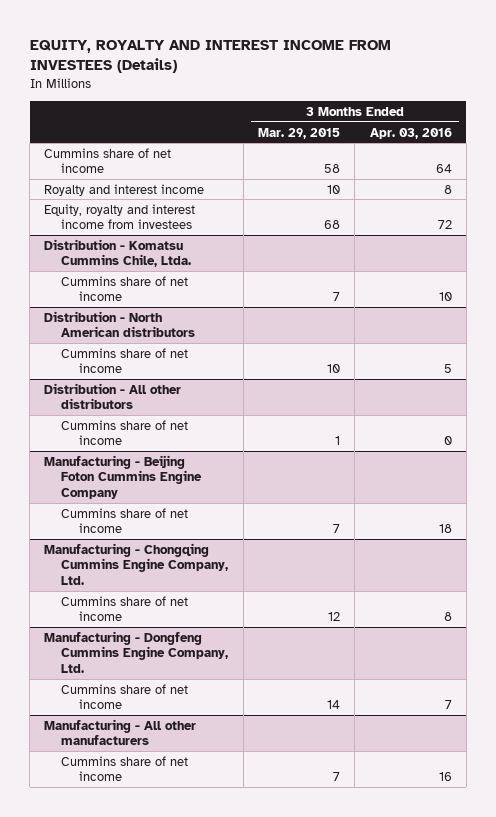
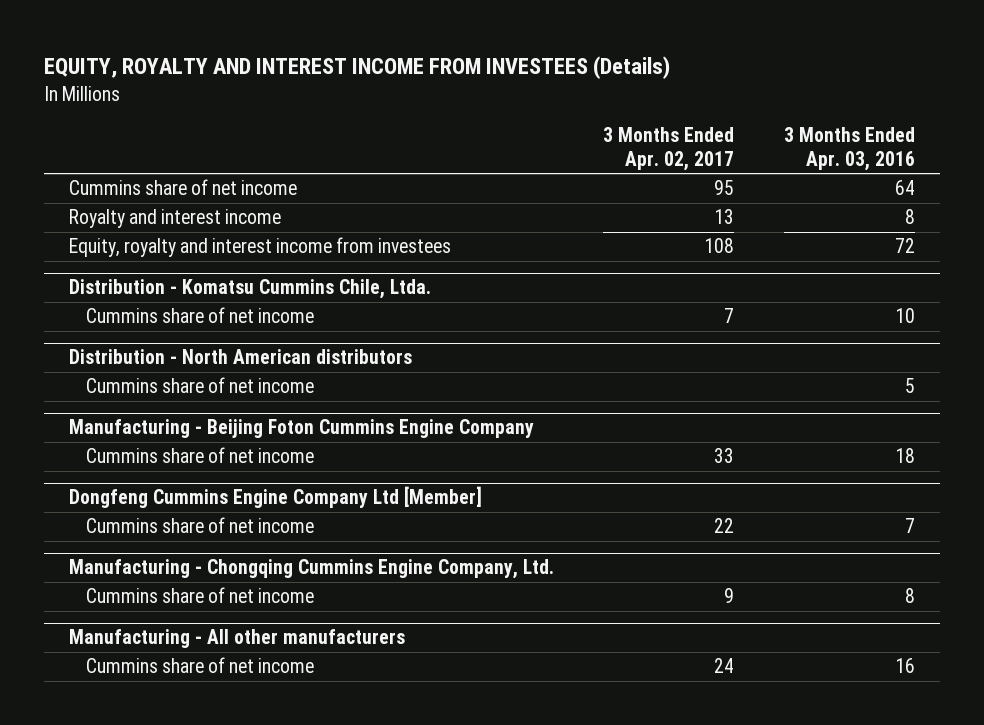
- | 3 Months Ended Mar. 29, 2015 | 3 Months Ended Apr. 03, 2016
+ | 3 Months Ended Apr. 02, 2017 | 3 Months Ended Apr. 03, 2016
- Distribution - All other distributors
- Cummins share of net income | 1 | 0
+ Dongfeng Cummins Engine Company Ltd [Member]
+ Cummins share of net income | 22 | 7
- Manufacturing - Dongfeng Cummins Engine Company, Ltd.
- Cummins share of net income | 14 | 7

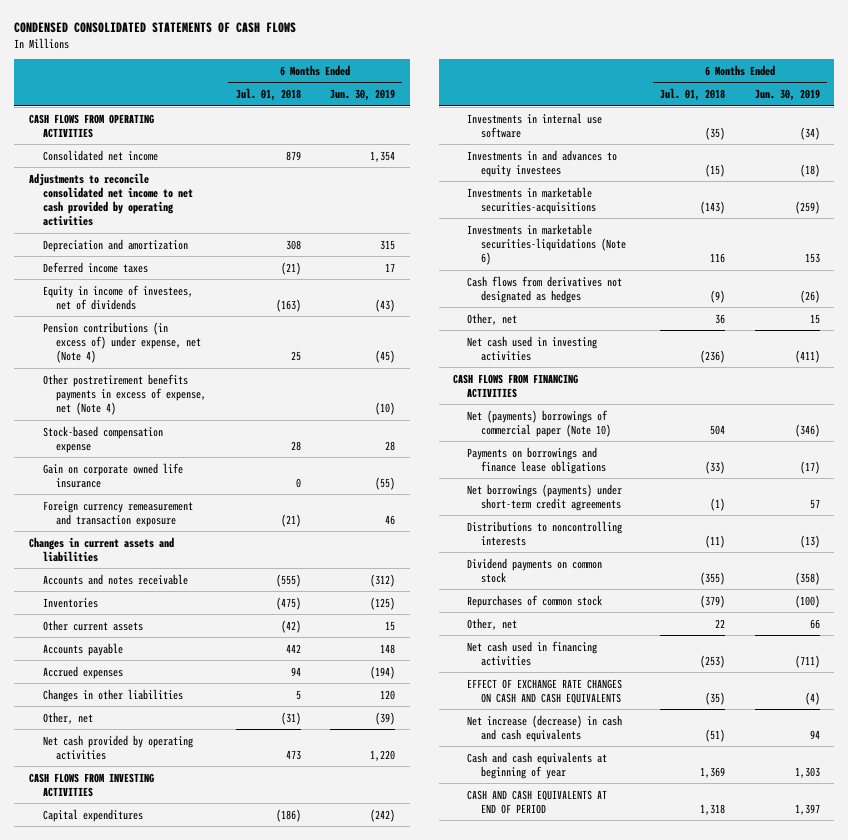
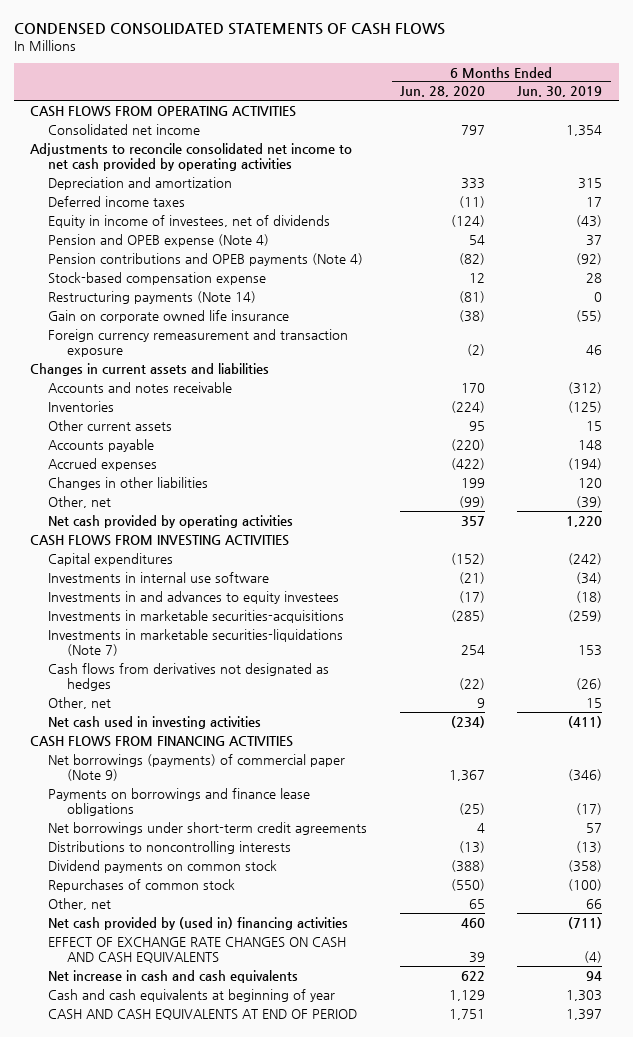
- | 6 Months Ended Jul. 01, 2018 | 6 Months Ended Jun. 30, 2019
+ | 6 Months Ended Jun. 28, 2020 | 6 Months Ended Jun. 30, 2019
- Pension contributions (in excess of) under expense, net (Note 4) | 25 | (45)
- Other postretirement benefits payments in excess of expense, net (Note 4) | | (10)
+ Pension and OPEB expense (Note 4) | 54 | 37
+ Pension contributions and OPEB payments (Note 4) | (82) | (92)
+ Restructuring payments (Note 14) | (81) | 0
- Investments in marketable securities-liquidations (Note 6) | 116 | 153
+ Investments in marketable securities-liquidations (Note 7) | 254 | 153
- Net (payments) borrowings of commercial paper (Note 10) | 504 | (346)
+ Net borrowings (payments) of commercial paper (Note 9) | 1,367 | (346)
- Net borrowings (payments) under short-term credit agreements | (1) | 57
+ Net borrowings under short-term credit agreements | 4 | 57
- Net cash used in financing activities | (253) | (711)
+ Net cash provided by (used in) financing activities | 460 | (711)
- Net increase (decrease) in cash and cash equivalents | (51) | 94
+ Net increase in cash and cash equivalents | 622 | 94

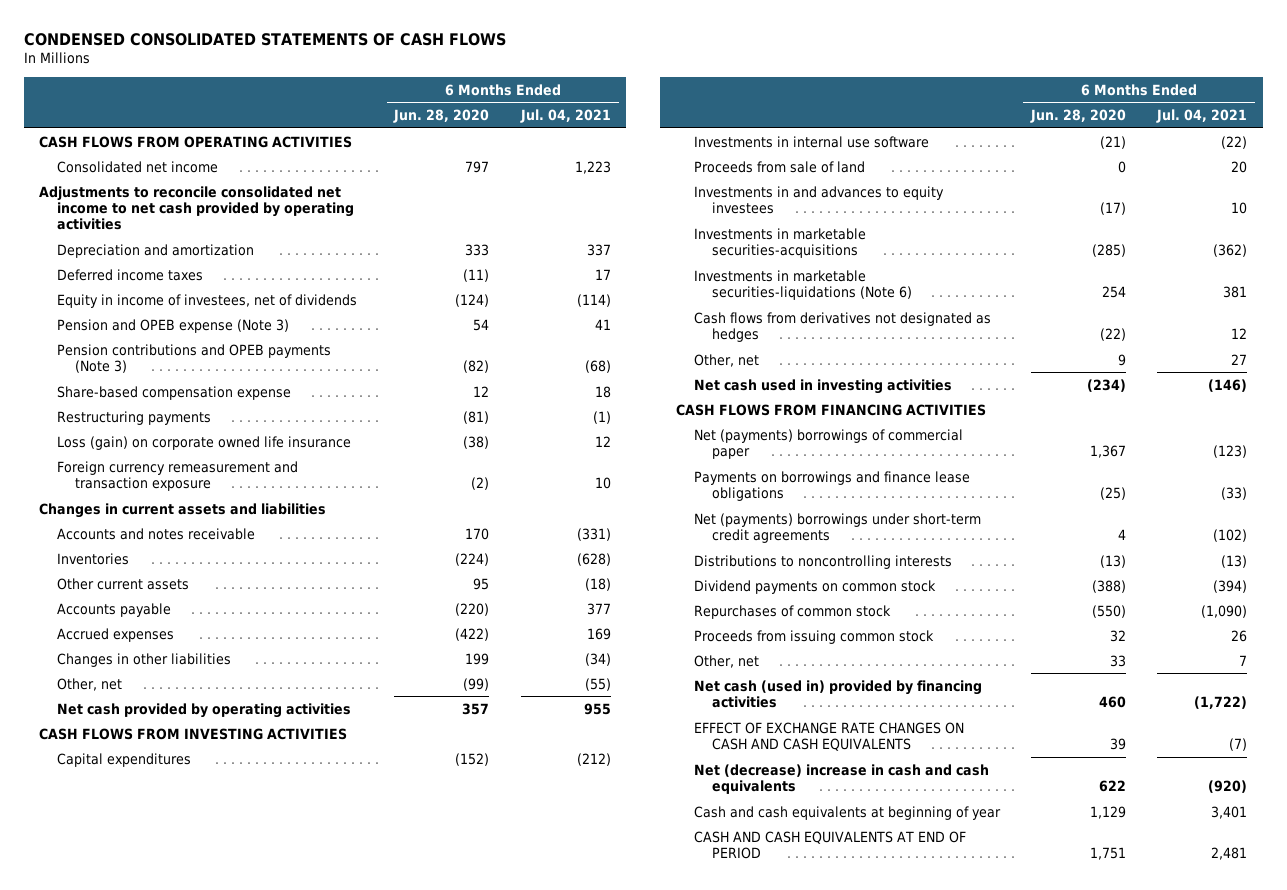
- | 6 Months Ended Jun. 28, 2020 | 6 Months Ended Jun. 30, 2019
+ | 6 Months Ended Jun. 28, 2020 | 6 Months Ended Jul. 04, 2021
- Pension and OPEB expense (Note 4) | 54 | 37
- Pension contributions and OPEB payments (Note 4) | (82) | (92)
- Stock-based compensation expense | 12 | 28
- Restructuring payments (Note 14) | (81) | 0
- Gain on corporate owned life insurance | (38) | (55)
+ Pension and OPEB expense (Note 3) | 54 | 41
+ Pension contributions and OPEB payments (Note 3) | (82) | (68)
+ Share-based compensation expense | 12 | 18
+ Restructuring payments | (81) | (1)
+ Loss (gain) on corporate owned life insurance | (38) | 12
+ Proceeds from sale of land | 0 | 20
- Investments in marketable securities-liquidations (Note 7) | 254 | 153
+ Investments in marketable securities-liquidations (Note 6) | 254 | 381
- Net borrowings (payments) of commercial paper (Note 9) | 1,367 | (346)
+ Net (payments) borrowings of commercial paper | 1,367 | (123)
- Net borrowings under short-term credit agreements | 4 | 57
+ Net (payments) borrowings under short-term credit agreements | 4 | (102)
- Other, net | 65 | 66
- Net cash provided by (used in) financing activities | 460 | (711)
+ Proceeds from issuing common stock | 32 | 26
+ Other, net | 33 | 7
+ Net cash (used in) provided by financing activities | 460 | (1,722)
- Net increase in cash and cash equivalents | 622 | 94
+ Net (decrease) increase in cash and cash equivalents | 622 | (920)

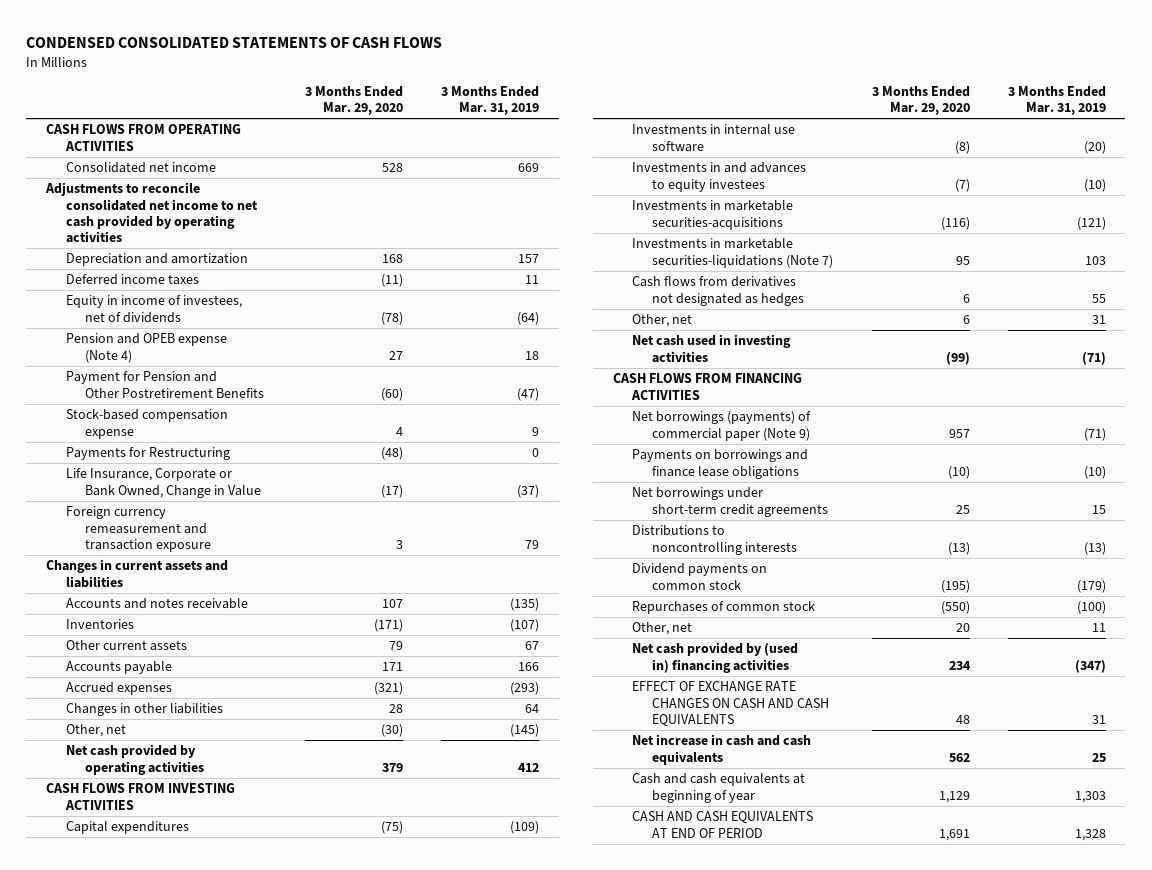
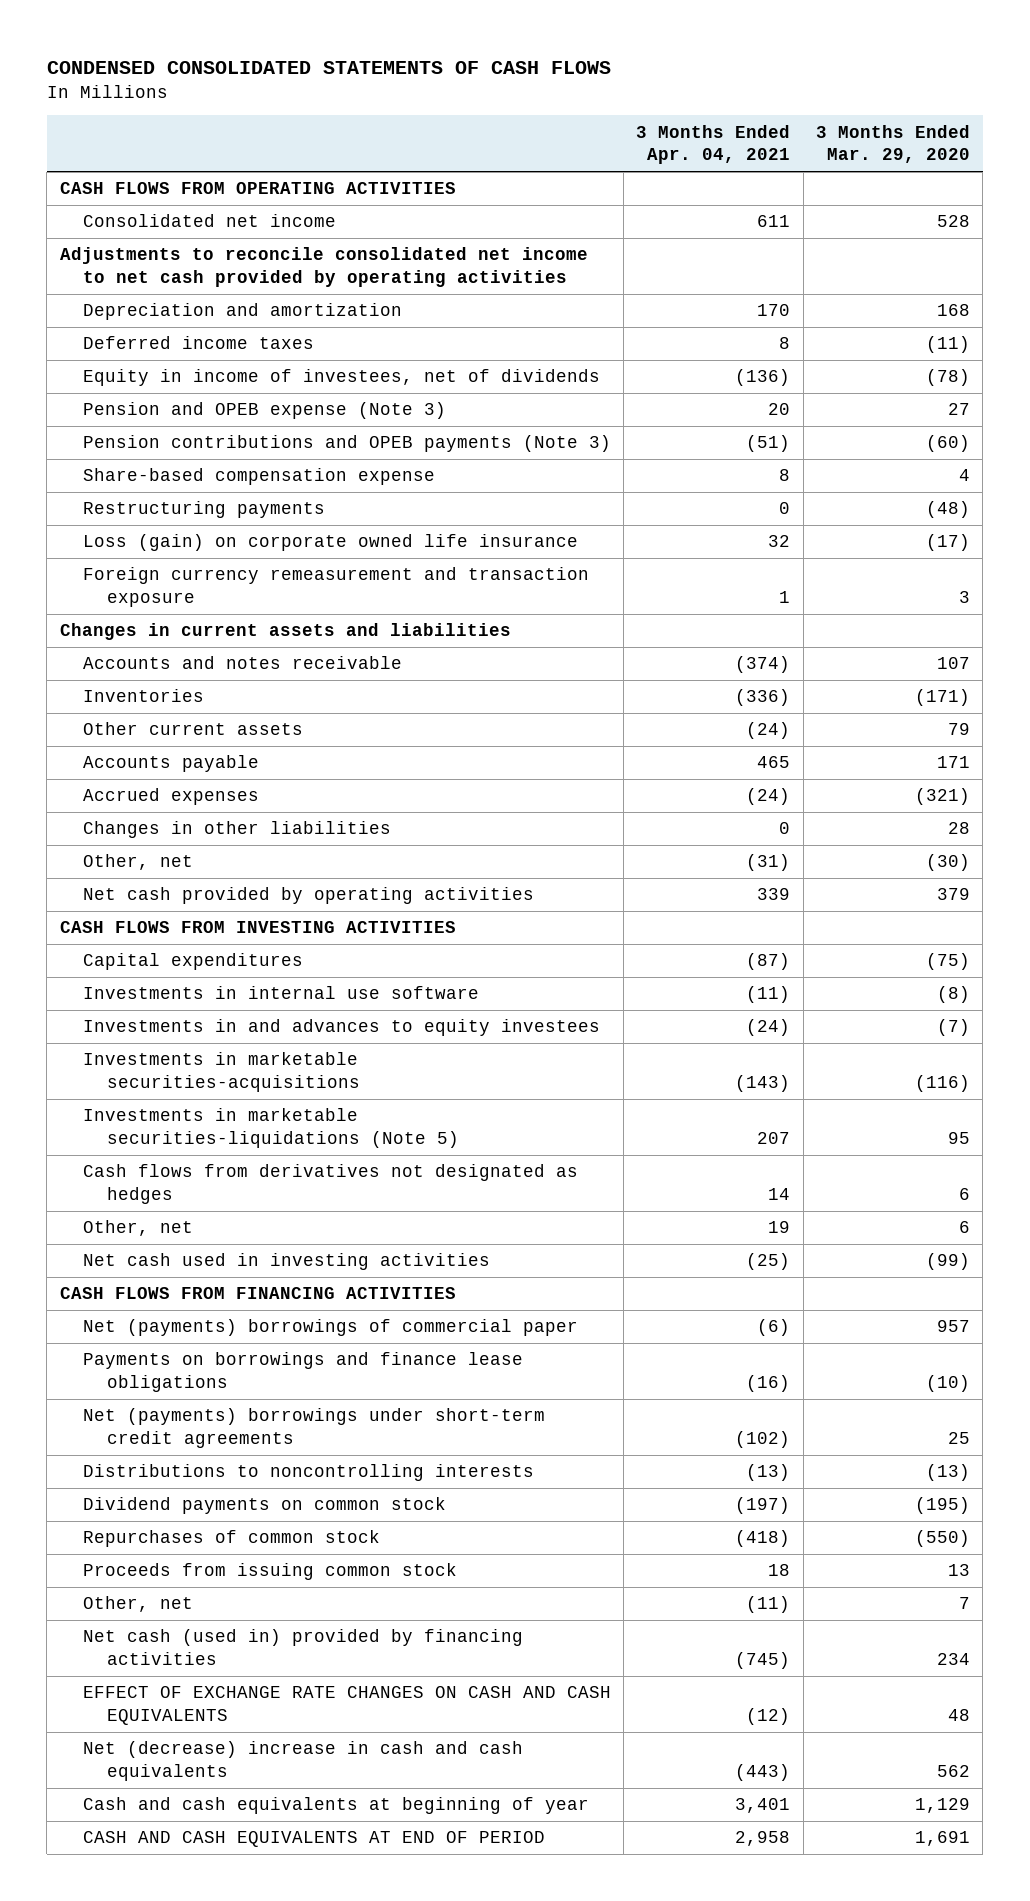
- | 3 Months Ended Mar. 29, 2020 | 3 Months Ended Mar. 31, 2019
+ | 3 Months Ended Apr. 04, 2021 | 3 Months Ended Mar. 29, 2020
- Pension and OPEB expense (Note 4) | 27 | 18
- Payment for Pension and Other Postretirement Benefits | (60) | (47)
- Stock-based compensation expense | 4 | 9
- Payments for Restructuring | (48) | 0
- Life Insurance, Corporate or Bank Owned, Change in Value | (17) | (37)
+ Pension and OPEB expense (Note 3) | 20 | 27
+ Pension contributions and OPEB payments (Note 3) | (51) | (60)
+ Share-based compensation expense | 8 | 4
+ Restructuring payments | 0 | (48)
+ Loss (gain) on corporate owned life insurance | 32 | (17)
- Investments in marketable securities-liquidations (Note 7) | 95 | 103
+ Investments in marketable securities-liquidations (Note 5) | 207 | 95
- Net borrowings (payments) of commercial paper (Note 9) | 957 | (71)
+ Net (payments) borrowings of commercial paper | (6) | 957
- Net borrowings under short-term credit agreements | 25 | 15
+ Net (payments) borrowings under short-term credit agreements | (102) | 25
- Other, net | 20 | 11
- Net cash provided by (used in) financing activities | 234 | (347)
+ Proceeds from issuing common stock | 18 | 13
+ Other, net | (11) | 7
+ Net cash (used in) provided by financing activities | (745) | 234
- Net increase in cash and cash equivalents | 562 | 25
+ Net (decrease) increase in cash and cash equivalents | (443) | 562

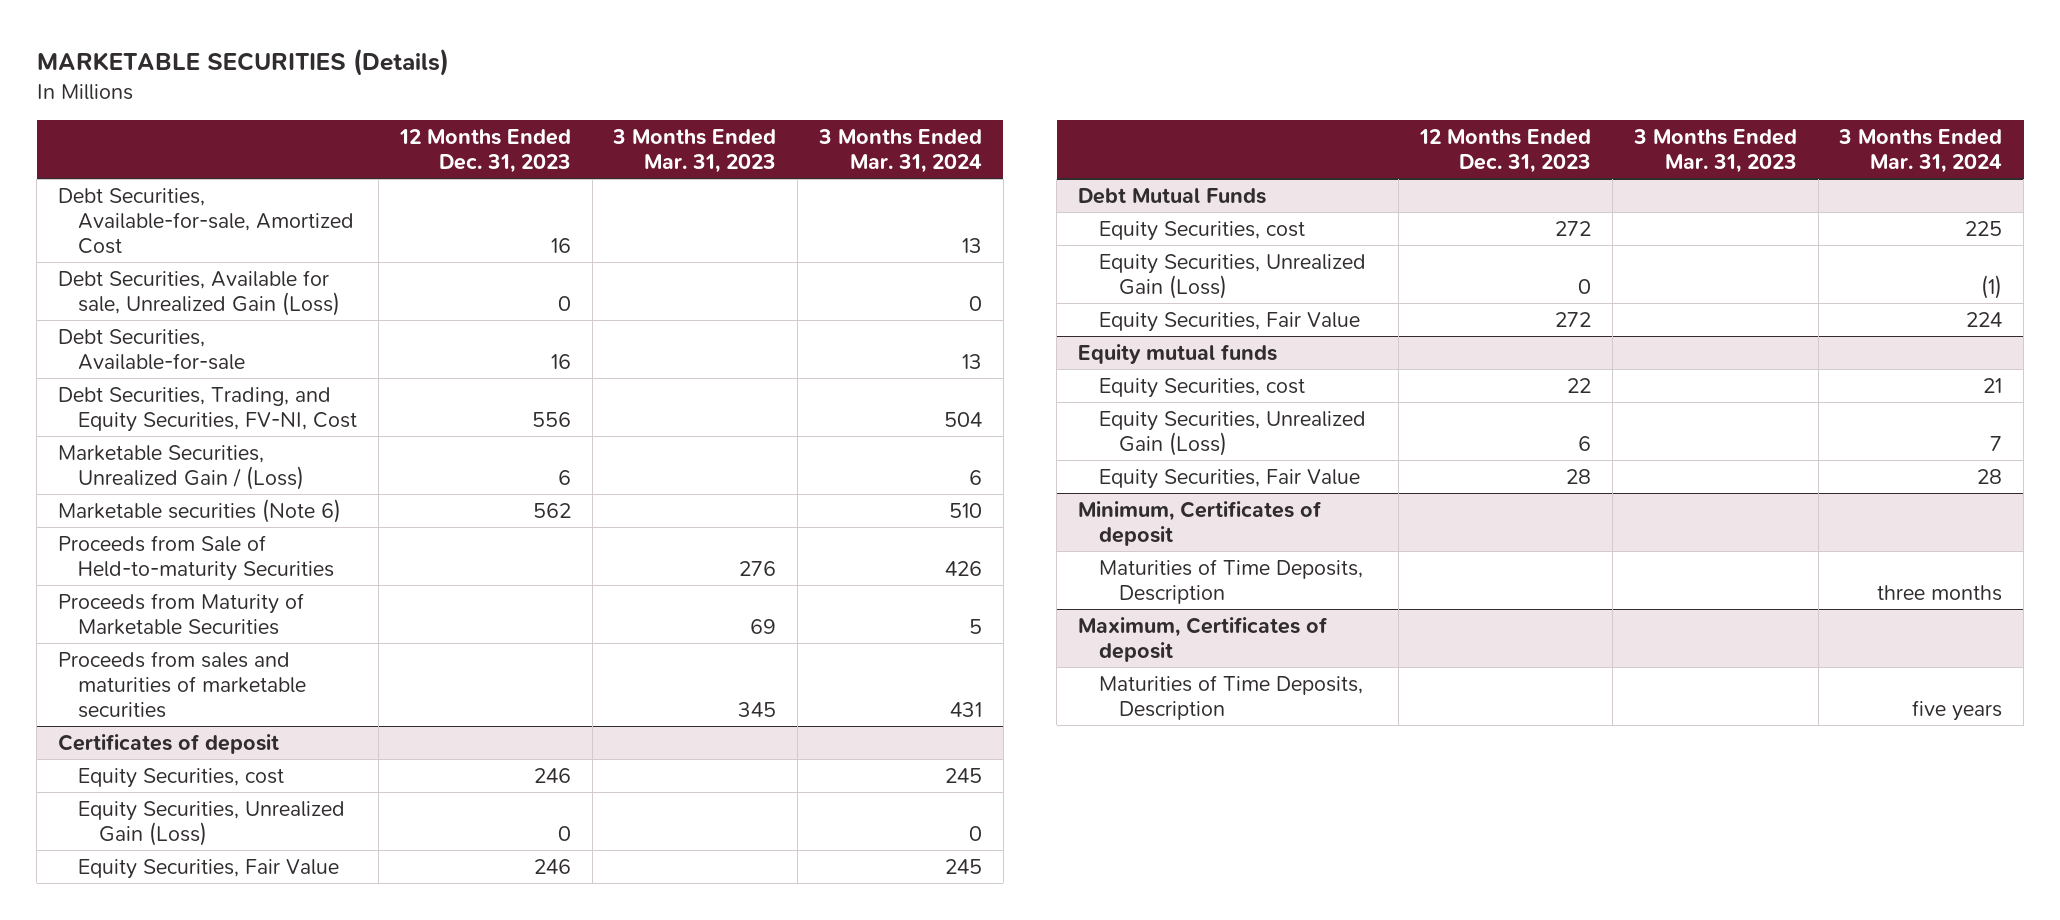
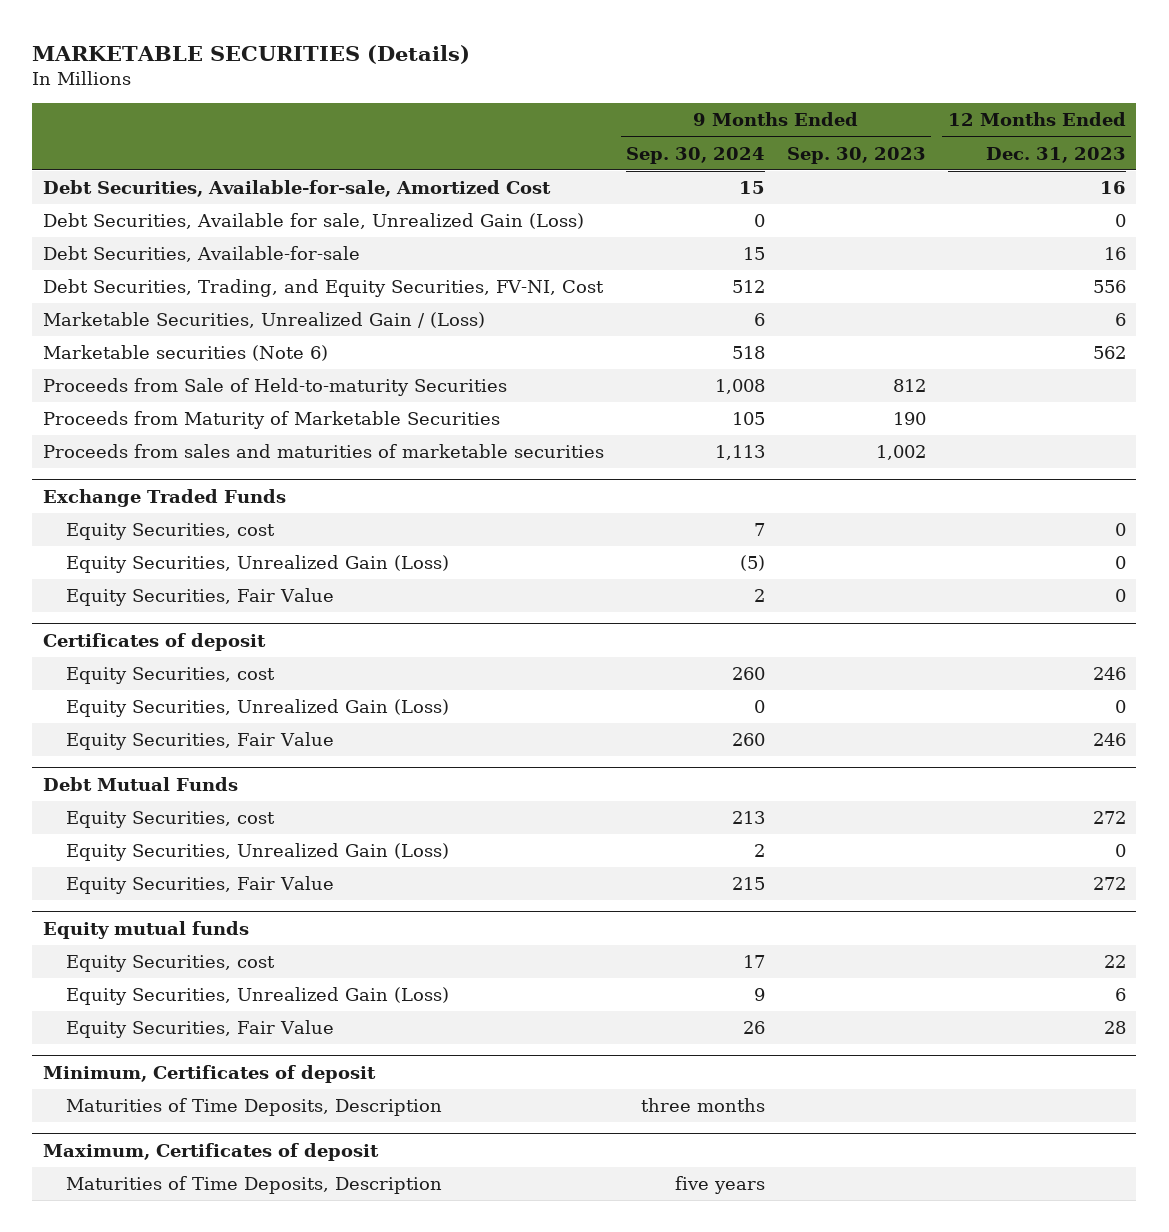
- | 12 Months Ended Dec. 31, 2023 | 3 Months Ended Mar. 31, 2023 | 3 Months Ended Mar. 31, 2024
+ | 9 Months Ended Sep. 30, 2024 | 9 Months Ended Sep. 30, 2023 | 12 Months Ended Dec. 31, 2023
+ Exchange Traded Funds
+ Equity Securities, cost | 7 | | 0
+ Equity Securities, Unrealized Gain (Loss) | (5) | | 0
+ Equity Securities, Fair Value | 2 | | 0

